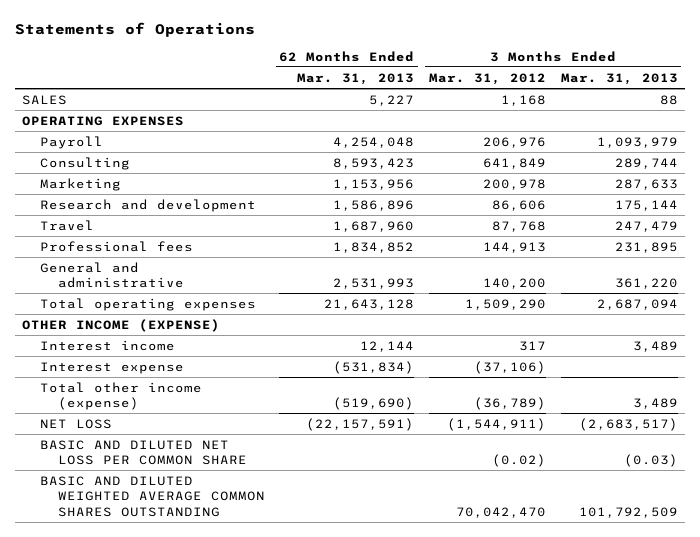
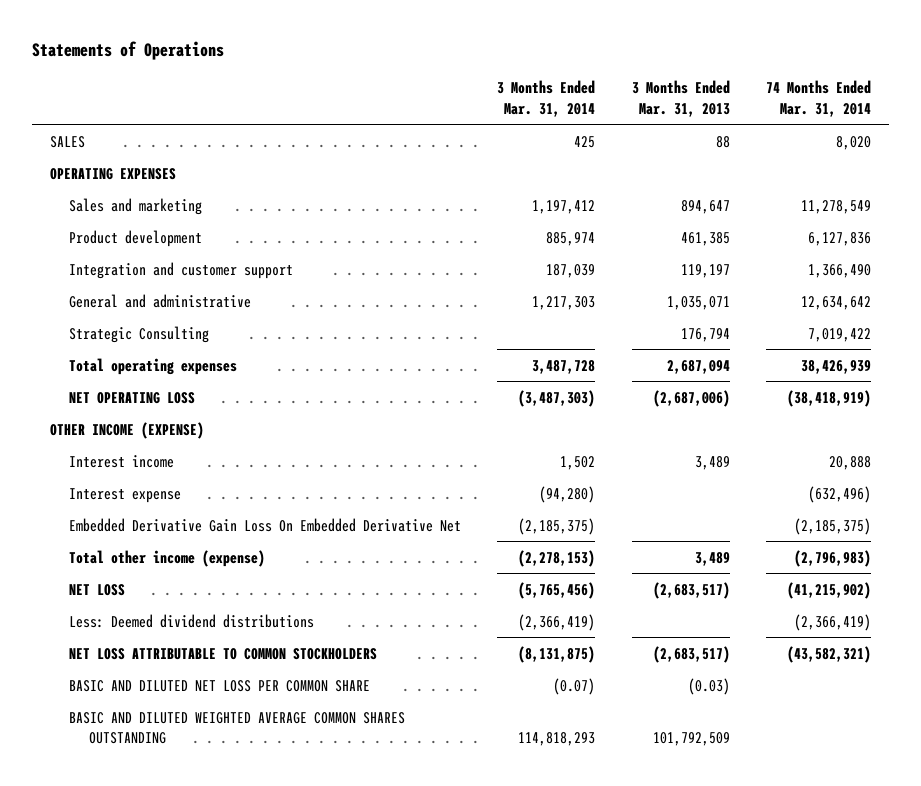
- | 62 Months Ended Mar. 31, 2013 | 3 Months Ended Mar. 31, 2012 | 3 Months Ended Mar. 31, 2013
+ | 3 Months Ended Mar. 31, 2014 | 3 Months Ended Mar. 31, 2013 | 74 Months Ended Mar. 31, 2014
- Payroll | 4,254,048 | 206,976 | 1,093,979
- Consulting | 8,593,423 | 641,849 | 289,744
- Marketing | 1,153,956 | 200,978 | 287,633
- Research and development | 1,586,896 | 86,606 | 175,144
- Travel | 1,687,960 | 87,768 | 247,479
- Professional fees | 1,834,852 | 144,913 | 231,895
- General and administrative | 2,531,993 | 140,200 | 361,220
+ Sales and marketing | 1,197,412 | 894,647 | 11,278,549
+ Product development | 885,974 | 461,385 | 6,127,836
+ Integration and customer support | 187,039 | 119,197 | 1,366,490
+ General and administrative | 1,217,303 | 1,035,071 | 12,634,642
+ Strategic Consulting | | 176,794 | 7,019,422
+ NET OPERATING LOSS | (3,487,303) | (2,687,006) | (38,418,919)
+ Embedded Derivative Gain Loss On Embedded Derivative Net | (2,185,375) | | (2,185,375)
+ Less: Deemed dividend distributions | (2,366,419) | | (2,366,419)
+ NET LOSS ATTRIBUTABLE TO COMMON STOCKHOLDERS | (8,131,875) | (2,683,517) | (43,582,321)

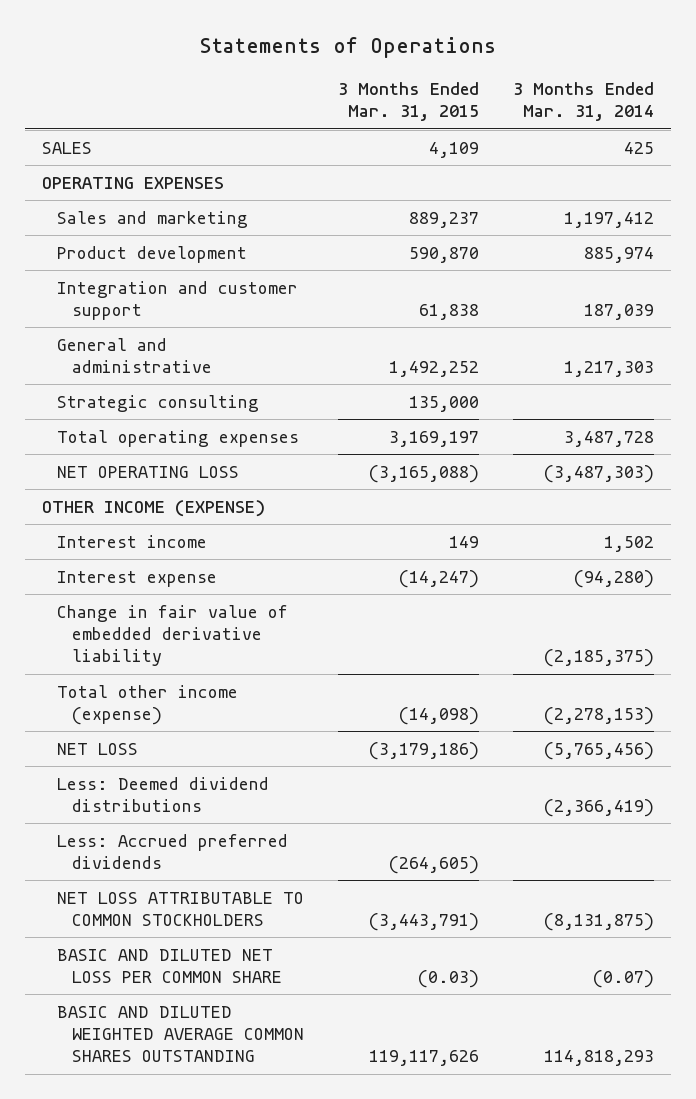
- | 3 Months Ended Mar. 31, 2014 | 3 Months Ended Mar. 31, 2013 | 74 Months Ended Mar. 31, 2014
+ | 3 Months Ended Mar. 31, 2015 | 3 Months Ended Mar. 31, 2014
- Strategic Consulting | | 176,794 | 7,019,422
+ Strategic consulting | 135,000 |
- Embedded Derivative Gain Loss On Embedded Derivative Net | (2,185,375) | | (2,185,375)
+ Change in fair value of embedded derivative liability | | (2,185,375)
+ Less: Accrued preferred dividends | (264,605) |

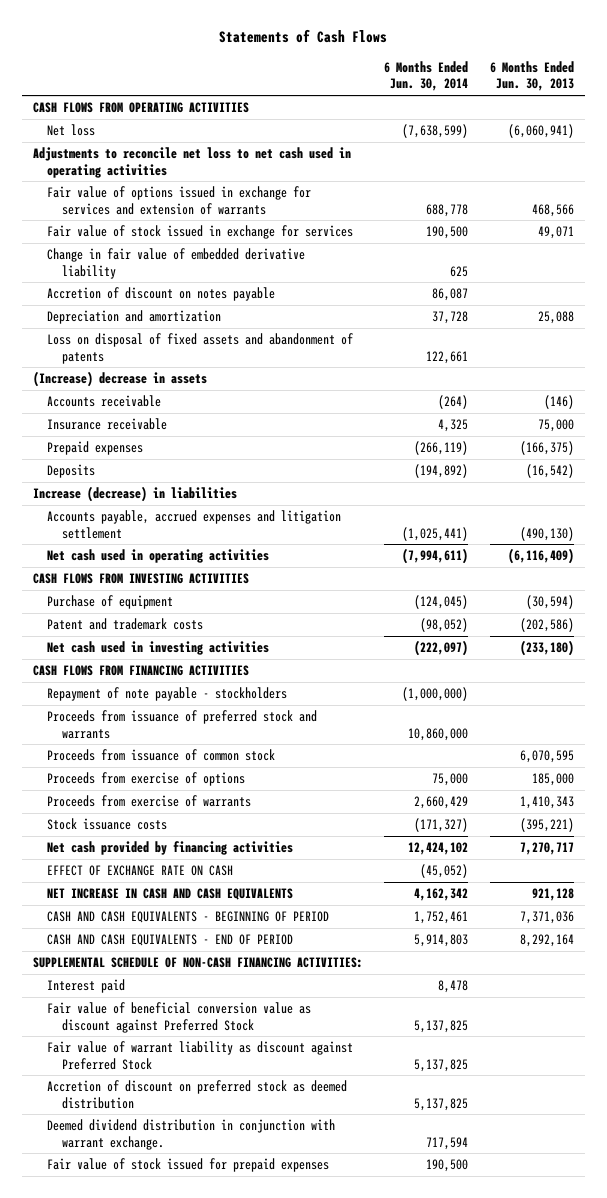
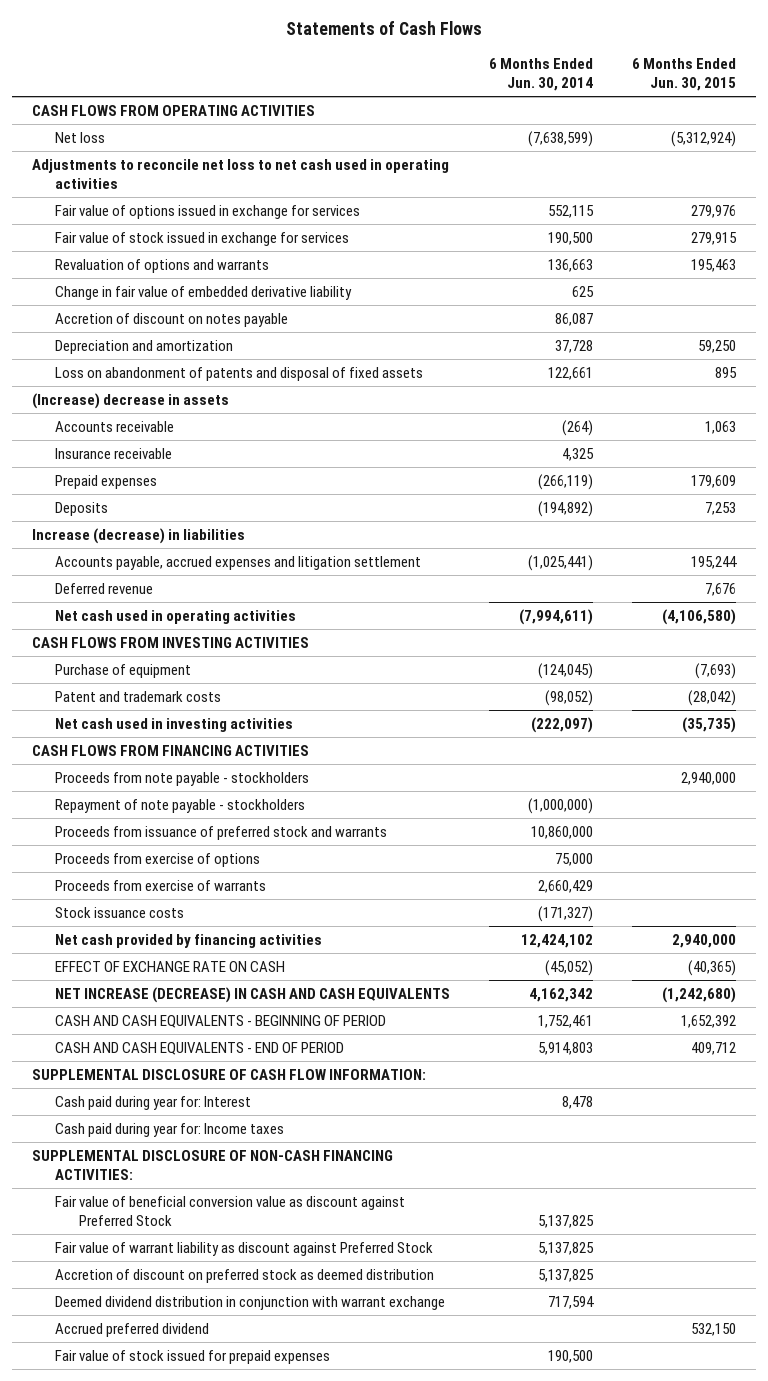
- | 6 Months Ended Jun. 30, 2014 | 6 Months Ended Jun. 30, 2013
+ | 6 Months Ended Jun. 30, 2014 | 6 Months Ended Jun. 30, 2015
- Fair value of options issued in exchange for services and extension of warrants | 688,778 | 468,566
+ Fair value of options issued in exchange for services | 552,115 | 279,976
+ Revaluation of options and warrants | 136,663 | 195,463
- Loss on disposal of fixed assets and abandonment of patents | 122,661 |
+ Loss on abandonment of patents and disposal of fixed assets | 122,661 | 895
+ Deferred revenue | | 7,676
+ Proceeds from note payable - stockholders | | 2,940,000
- Proceeds from issuance of common stock | | 6,070,595
- NET INCREASE IN CASH AND CASH EQUIVALENTS | 4,162,342 | 921,128
+ NET INCREASE (DECREASE) IN CASH AND CASH EQUIVALENTS | 4,162,342 | (1,242,680)
- SUPPLEMENTAL SCHEDULE OF NON-CASH FINANCING ACTIVITIES:
- Interest paid | 8,478 |
+ SUPPLEMENTAL DISCLOSURE OF CASH FLOW INFORMATION:
+ Cash paid during year for: Interest | 8,478 |
+ Cash paid during year for: Income taxes
+ SUPPLEMENTAL DISCLOSURE OF NON-CASH FINANCING ACTIVITIES:
- Deemed dividend distribution in conjunction with warrant exchange. | 717,594 |
+ Deemed dividend distribution in conjunction with warrant exchange | 717,594 |
+ Accrued preferred dividend | | 532,150

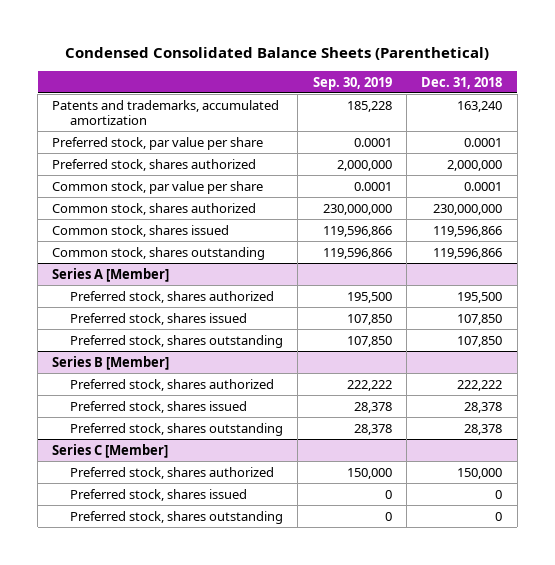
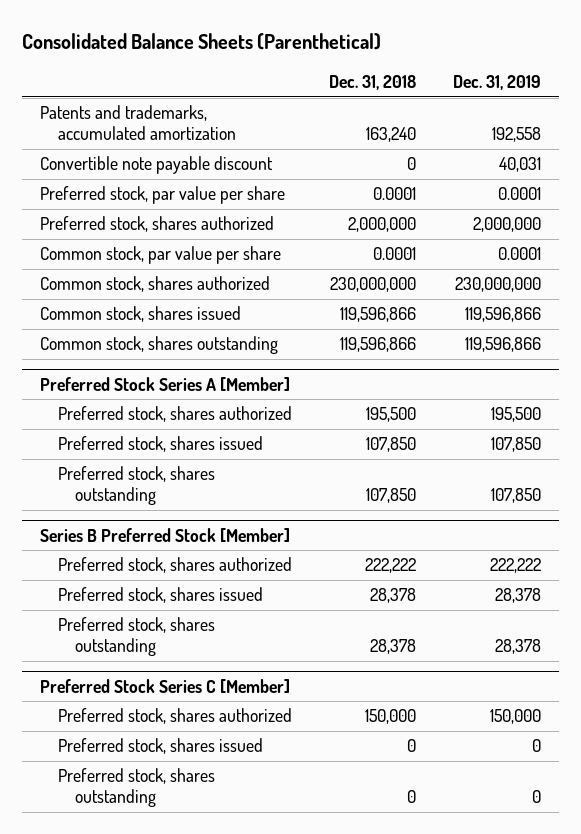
- Condensed Consolidated Balance Sheets (Parenthetical)
+ Consolidated Balance Sheets (Parenthetical)
- | Sep. 30, 2019 | Dec. 31, 2018
+ | Dec. 31, 2018 | Dec. 31, 2019
+ Convertible note payable discount | 0 | 40,031
- Series A [Member]
+ Preferred Stock Series A [Member]
- Series B [Member]
+ Series B Preferred Stock [Member]
- Series C [Member]
+ Preferred Stock Series C [Member]

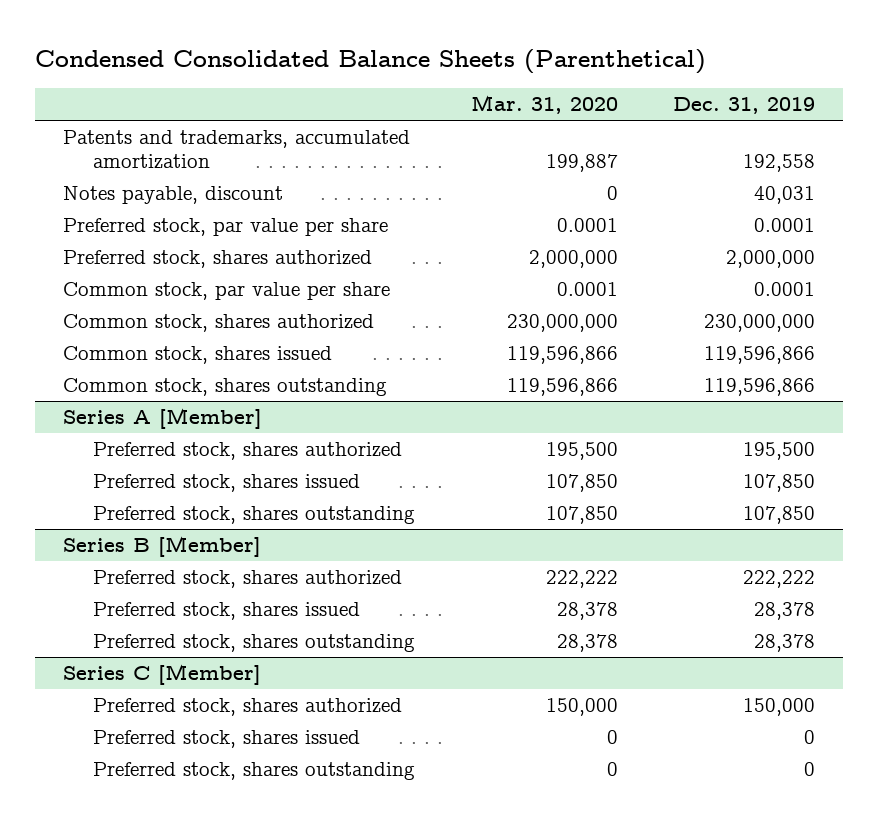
- Consolidated Balance Sheets (Parenthetical)
+ Condensed Consolidated Balance Sheets (Parenthetical)
- | Dec. 31, 2018 | Dec. 31, 2019
+ | Mar. 31, 2020 | Dec. 31, 2019
- Convertible note payable discount | 0 | 40,031
+ Notes payable, discount | 0 | 40,031
- Preferred Stock Series A [Member]
+ Series A [Member]
- Series B Preferred Stock [Member]
+ Series B [Member]
- Preferred Stock Series C [Member]
+ Series C [Member]

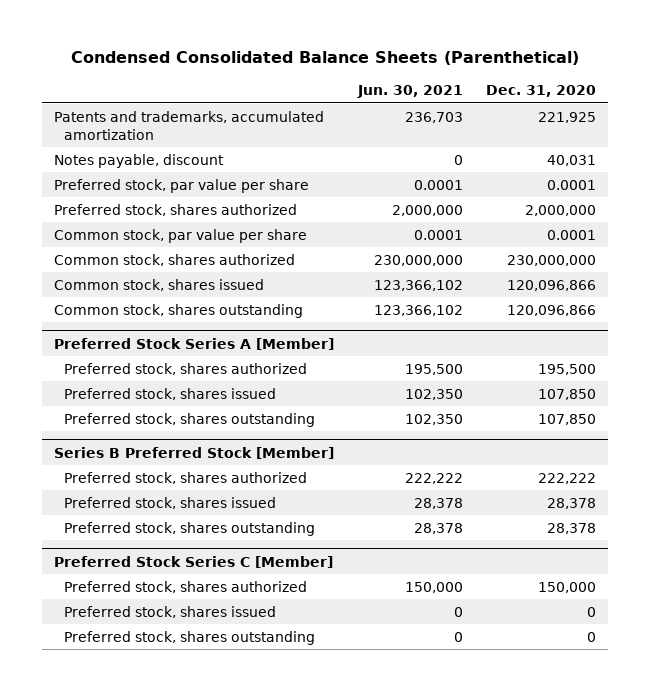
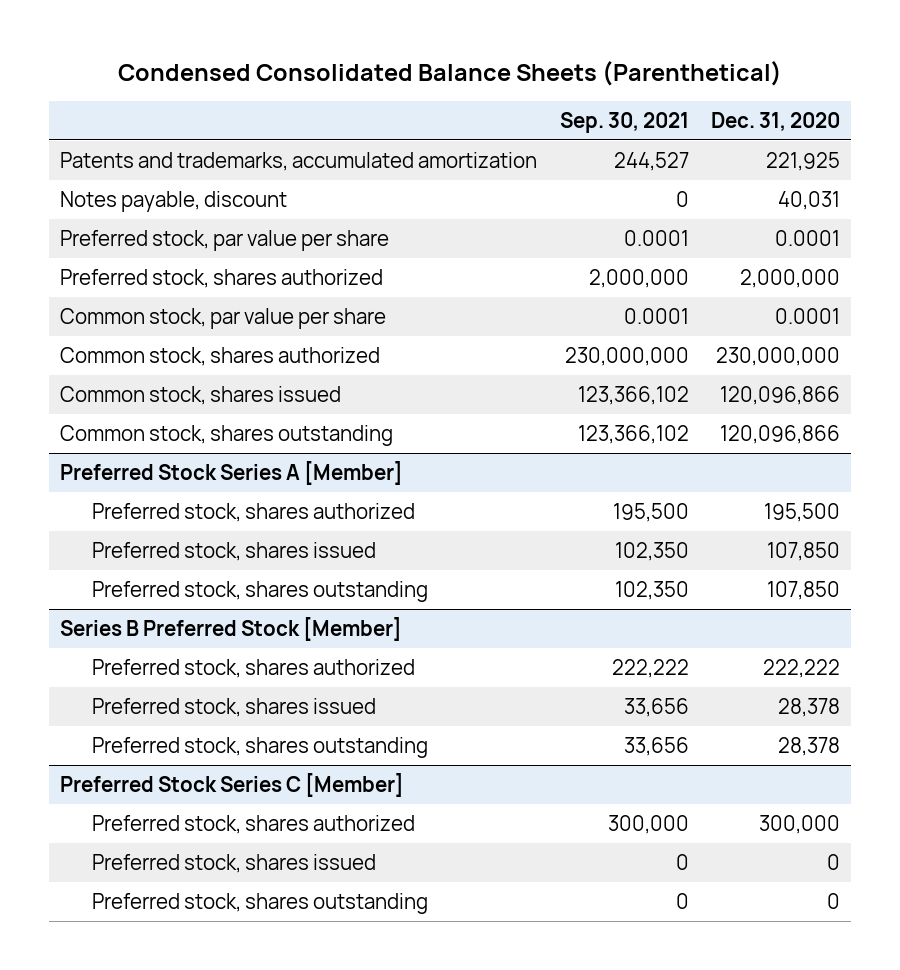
- | Jun. 30, 2021 | Dec. 31, 2020
+ | Sep. 30, 2021 | Dec. 31, 2020
@ Preferred Stock Series C [Member]
- Preferred stock, shares authorized | 150,000 | 150,000
+ Preferred stock, shares authorized | 300,000 | 300,000

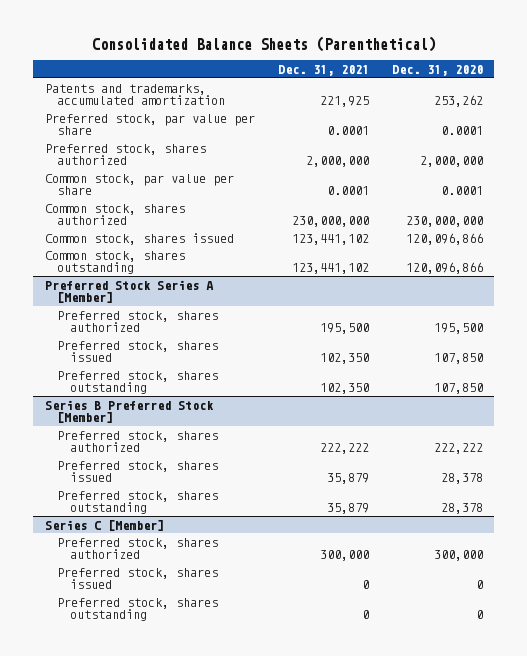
- Condensed Consolidated Balance Sheets (Parenthetical)
+ Consolidated Balance Sheets (Parenthetical)
- | Sep. 30, 2021 | Dec. 31, 2020
+ | Dec. 31, 2021 | Dec. 31, 2020
- Patents and trademarks, accumulated amortization | 244,527 | 221,925
- Notes payable, discount | 0 | 40,031
+ Patents and trademarks, accumulated amortization | 221,925 | 253,262
- Preferred Stock Series C [Member]
+ Series C [Member]

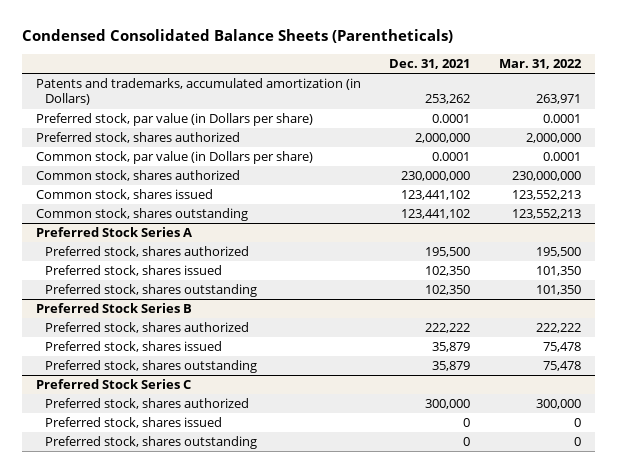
- Consolidated Balance Sheets (Parenthetical)
+ Condensed Consolidated Balance Sheets (Parentheticals)
- | Dec. 31, 2021 | Dec. 31, 2020
+ | Dec. 31, 2021 | Mar. 31, 2022
- Patents and trademarks, accumulated amortization | 221,925 | 253,262
- Preferred stock, par value per share | 0.0001 | 0.0001
+ Patents and trademarks, accumulated amortization (in Dollars) | 253,262 | 263,971
+ Preferred stock, par value (in Dollars per share) | 0.0001 | 0.0001
- Common stock, par value per share | 0.0001 | 0.0001
+ Common stock, par value (in Dollars per share) | 0.0001 | 0.0001
- Preferred Stock Series A [Member]
+ Preferred Stock Series A
- Series B Preferred Stock [Member]
+ Preferred Stock Series B
- Series C [Member]
+ Preferred Stock Series C

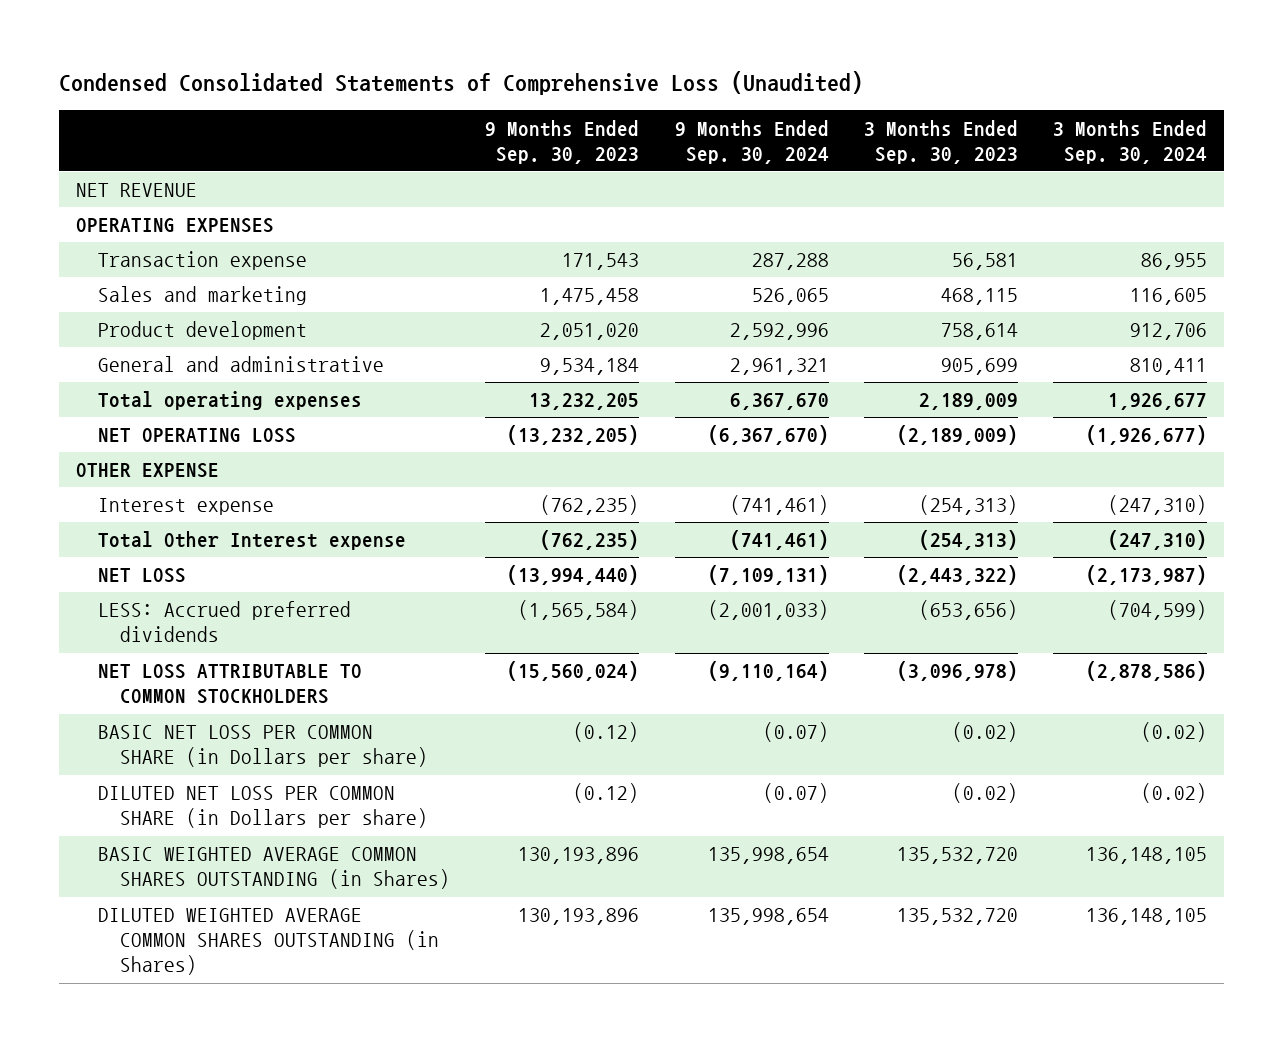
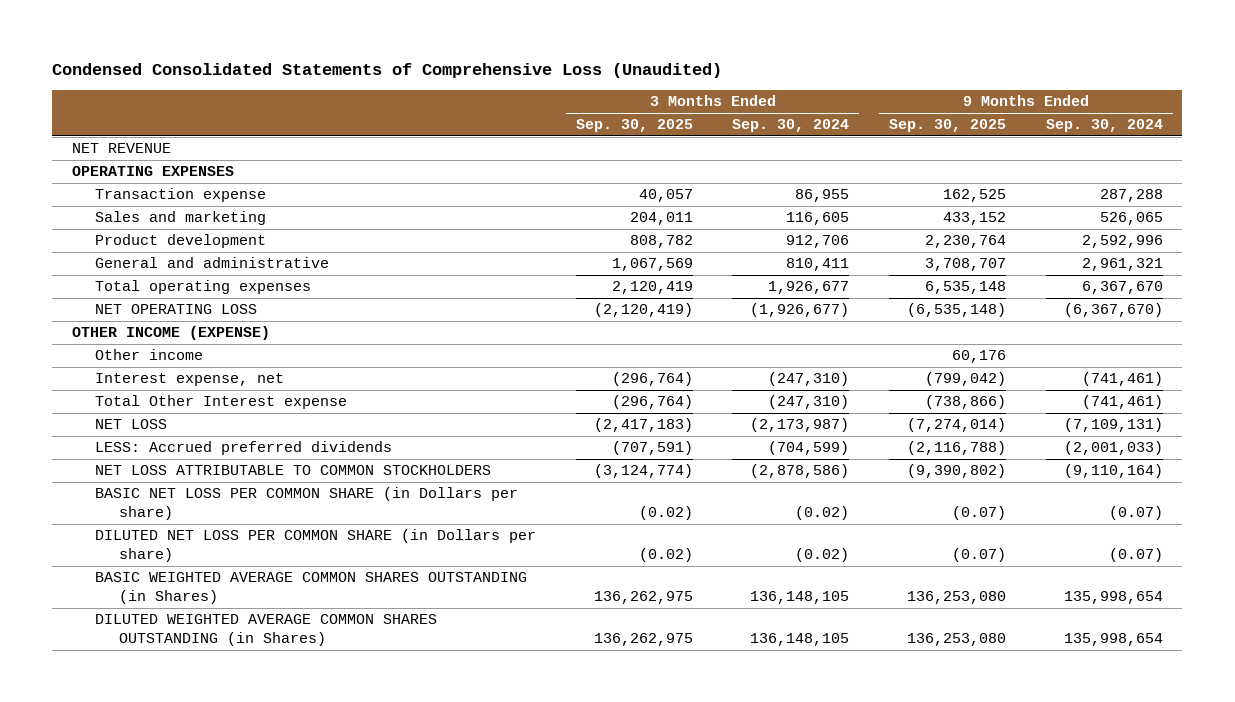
- | 9 Months Ended Sep. 30, 2023 | 9 Months Ended Sep. 30, 2024 | 3 Months Ended Sep. 30, 2023 | 3 Months Ended Sep. 30, 2024
+ | 3 Months Ended Sep. 30, 2025 | 3 Months Ended Sep. 30, 2024 | 9 Months Ended Sep. 30, 2025 | 9 Months Ended Sep. 30, 2024
- OTHER EXPENSE
- Interest expense | (762,235) | (741,461) | (254,313) | (247,310)
+ OTHER INCOME (EXPENSE)
+ Other income | | | 60,176 |
+ Interest expense, net | (296,764) | (247,310) | (799,042) | (741,461)

